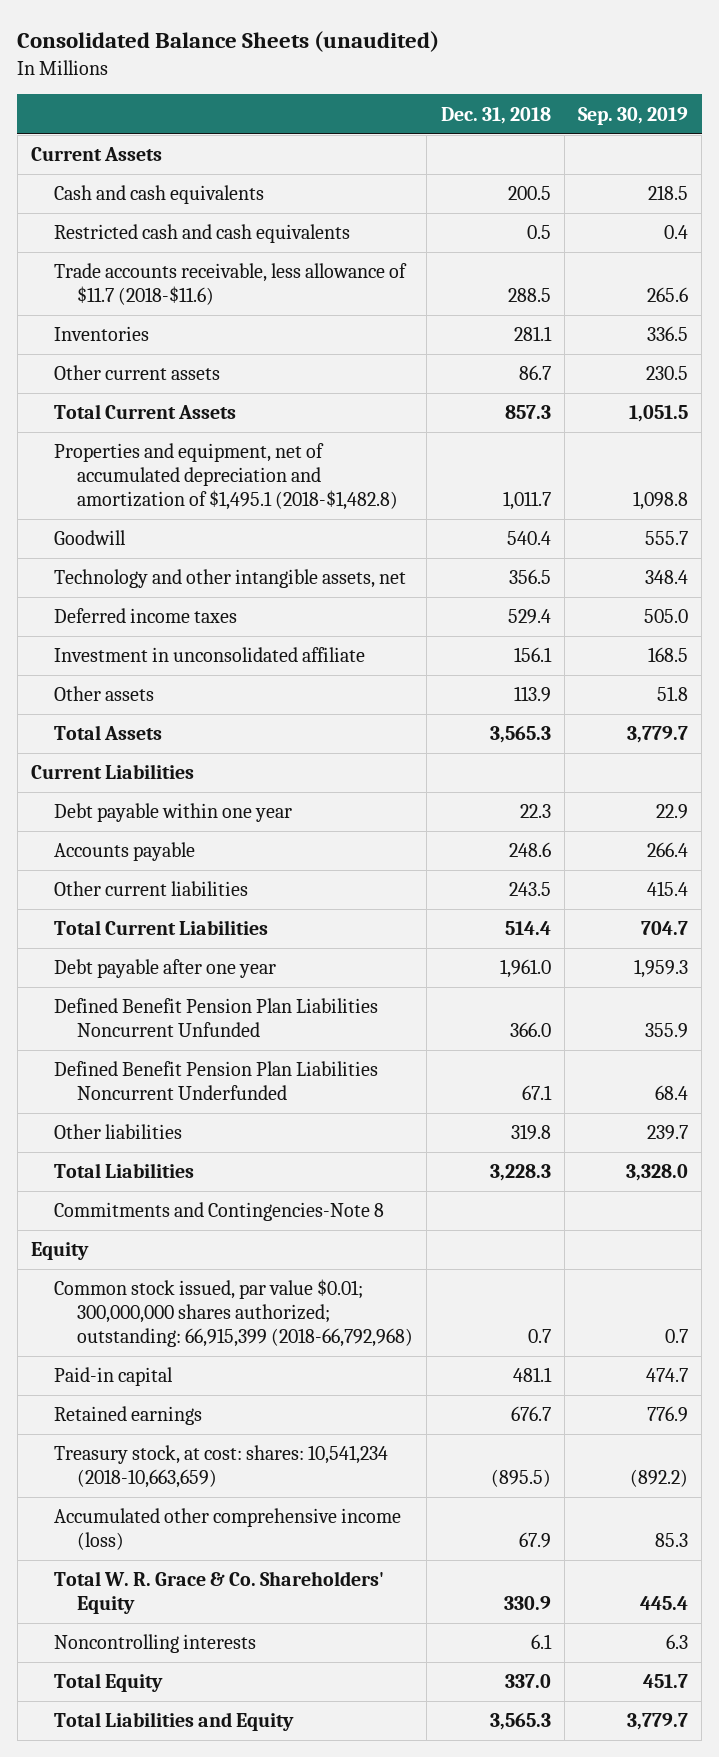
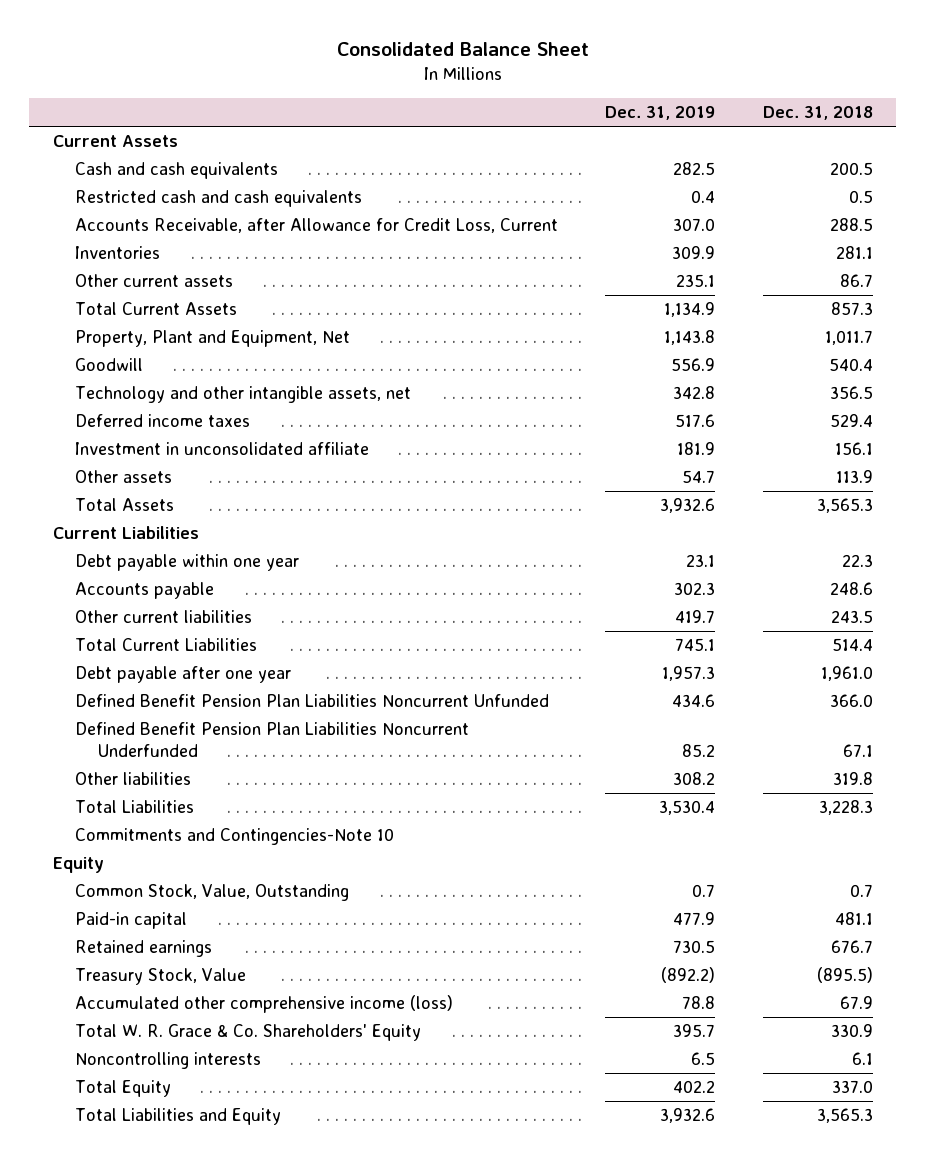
- Consolidated Balance Sheets (unaudited)
+ Consolidated Balance Sheet
- | Dec. 31, 2018 | Sep. 30, 2019
+ | Dec. 31, 2019 | Dec. 31, 2018
- Trade accounts receivable, less allowance of $11.7 (2018-$11.6) | 288.5 | 265.6
+ Accounts Receivable, after Allowance for Credit Loss, Current | 307.0 | 288.5
- Properties and equipment, net of accumulated depreciation and amortization of $1,495.1 (2018-$1,482.8) | 1,011.7 | 1,098.8
+ Property, Plant and Equipment, Net | 1,143.8 | 1,011.7
- Commitments and Contingencies-Note 8
+ Commitments and Contingencies-Note 10
- Common stock issued, par value $0.01; 300,000,000 shares authorized; outstanding: 66,915,399 (2018-66,792,968) | 0.7 | 0.7
+ Common Stock, Value, Outstanding | 0.7 | 0.7
- Treasury stock, at cost: shares: 10,541,234 (2018-10,663,659) | (895.5) | (892.2)
+ Treasury Stock, Value | (892.2) | (895.5)

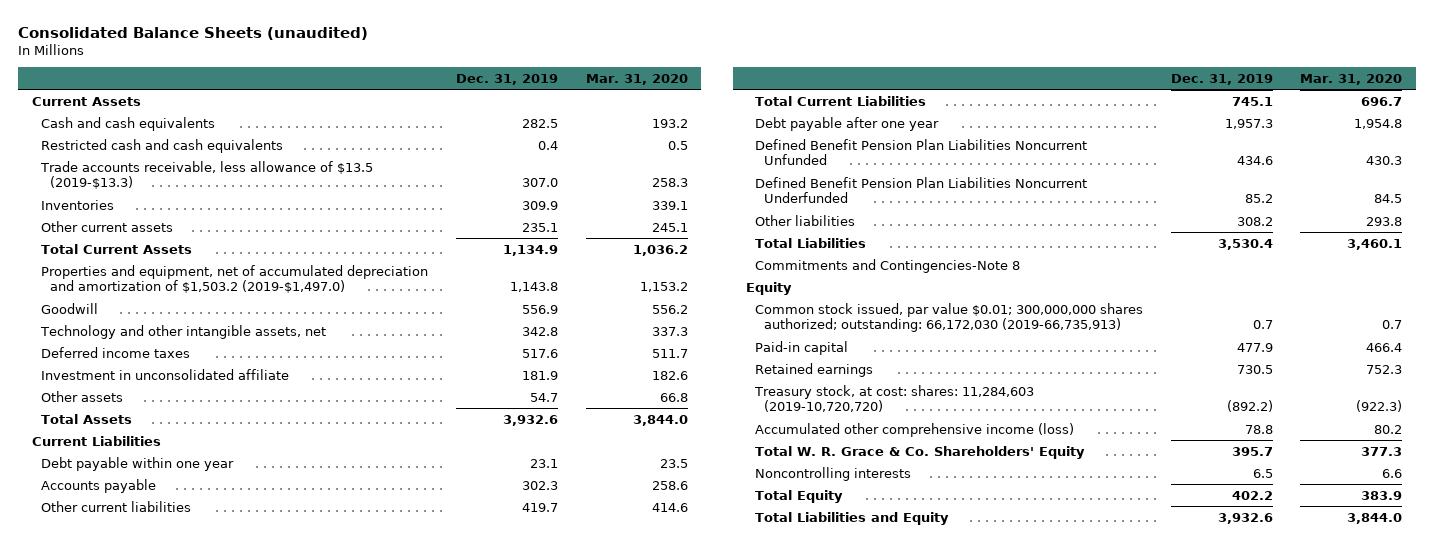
- Consolidated Balance Sheet
+ Consolidated Balance Sheets (unaudited)
- | Dec. 31, 2019 | Dec. 31, 2018
+ | Dec. 31, 2019 | Mar. 31, 2020
- Accounts Receivable, after Allowance for Credit Loss, Current | 307.0 | 288.5
+ Trade accounts receivable, less allowance of $13.5 (2019-$13.3) | 307.0 | 258.3
- Property, Plant and Equipment, Net | 1,143.8 | 1,011.7
+ Properties and equipment, net of accumulated depreciation and amortization of $1,503.2 (2019-$1,497.0) | 1,143.8 | 1,153.2
- Commitments and Contingencies-Note 10
+ Commitments and Contingencies-Note 8
- Common Stock, Value, Outstanding | 0.7 | 0.7
+ Common stock issued, par value $0.01; 300,000,000 shares authorized; outstanding: 66,172,030 (2019-66,735,913) | 0.7 | 0.7
- Treasury Stock, Value | (892.2) | (895.5)
+ Treasury stock, at cost: shares: 11,284,603 (2019-10,720,720) | (892.2) | (922.3)

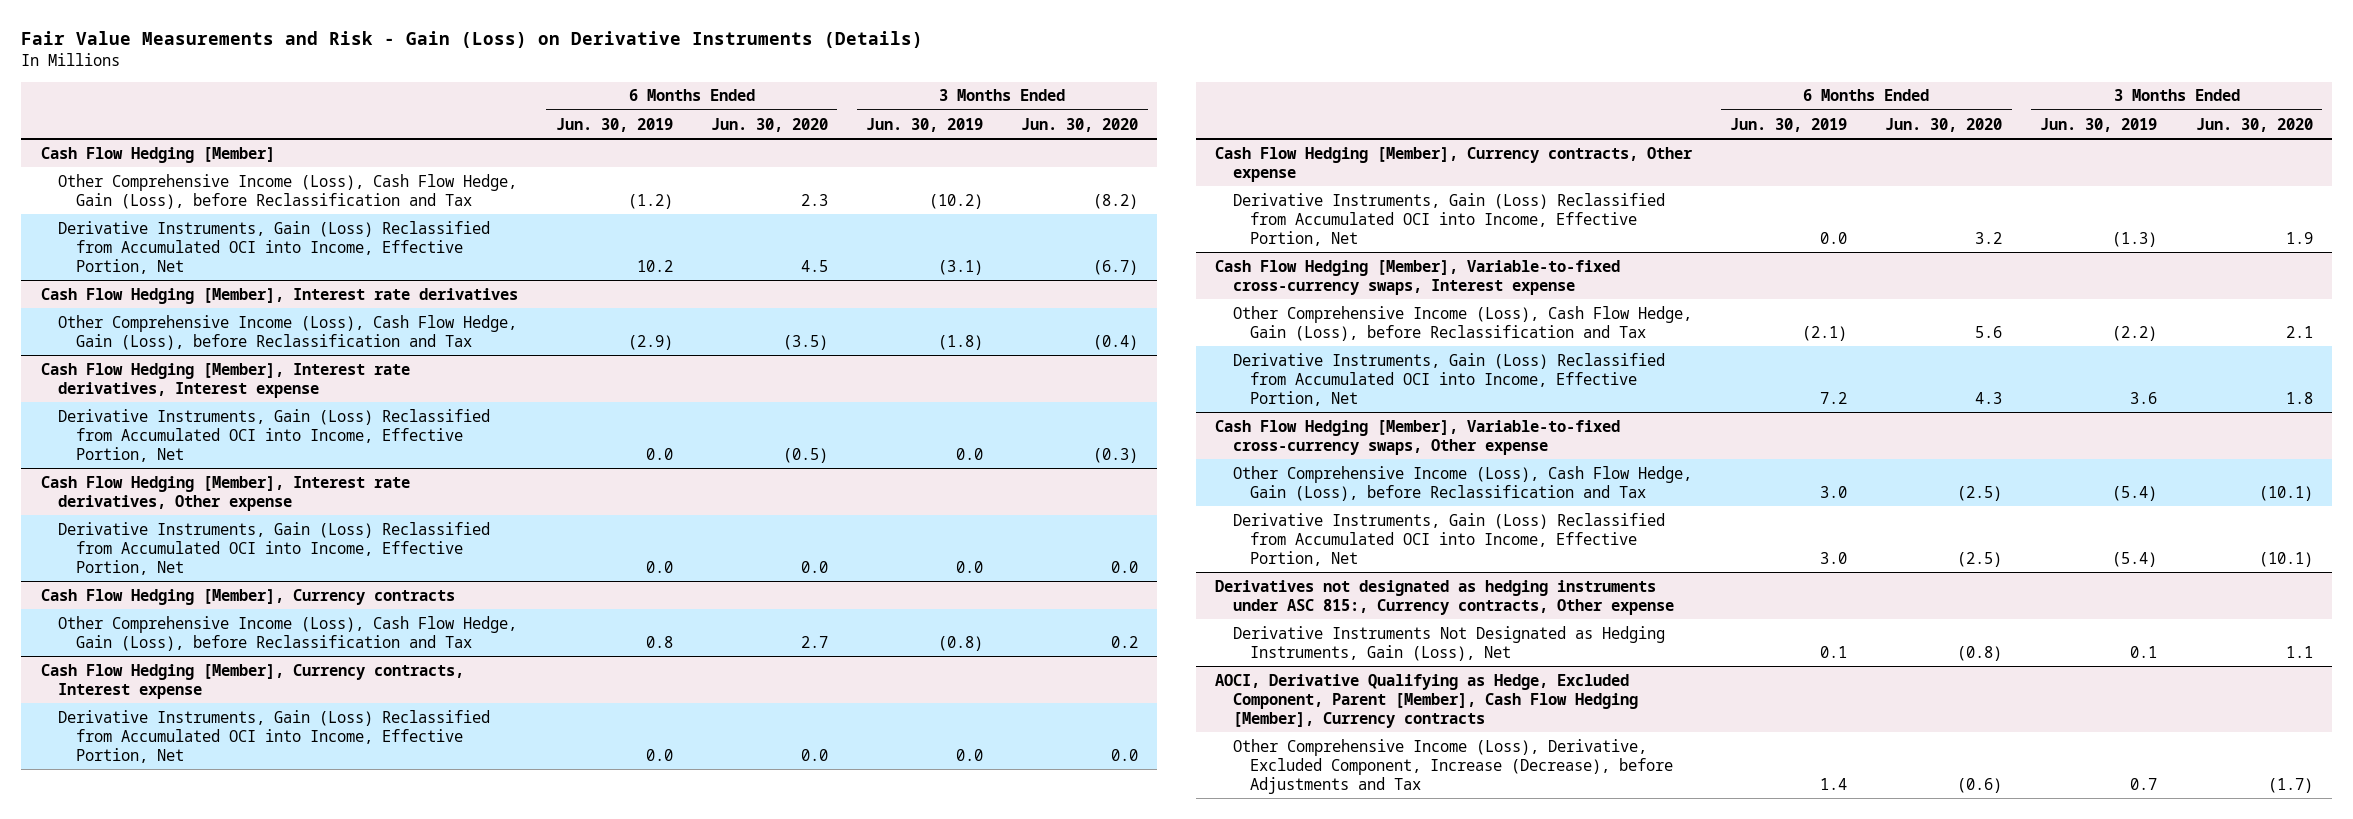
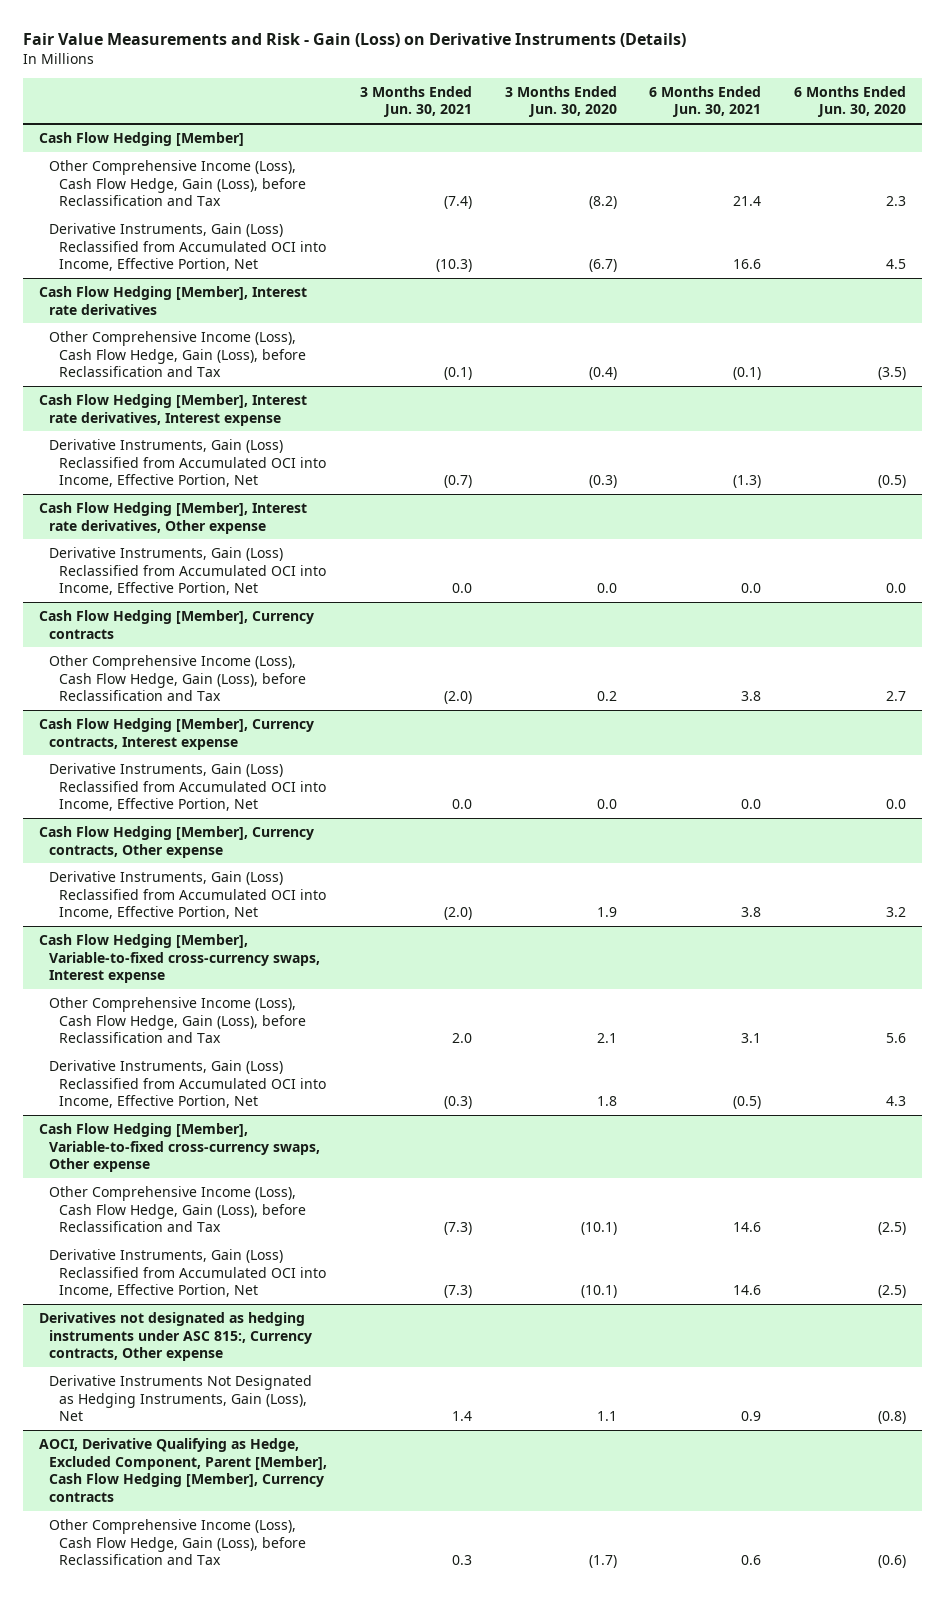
- | 6 Months Ended Jun. 30, 2019 | 6 Months Ended Jun. 30, 2020 | 3 Months Ended Jun. 30, 2019 | 3 Months Ended Jun. 30, 2020
+ | 3 Months Ended Jun. 30, 2021 | 3 Months Ended Jun. 30, 2020 | 6 Months Ended Jun. 30, 2021 | 6 Months Ended Jun. 30, 2020
@ AOCI, Derivative Qualifying as Hedge, Excluded Component, Parent [Member], Cash Flow Hedging [Member], Currency contracts
- Other Comprehensive Income (Loss), Derivative, Excluded Component, Increase (Decrease), before Adjustments and Tax | 1.4 | (0.6) | 0.7 | (1.7)
+ Other Comprehensive Income (Loss), Cash Flow Hedge, Gain (Loss), before Reclassification and Tax | 0.3 | (1.7) | 0.6 | (0.6)

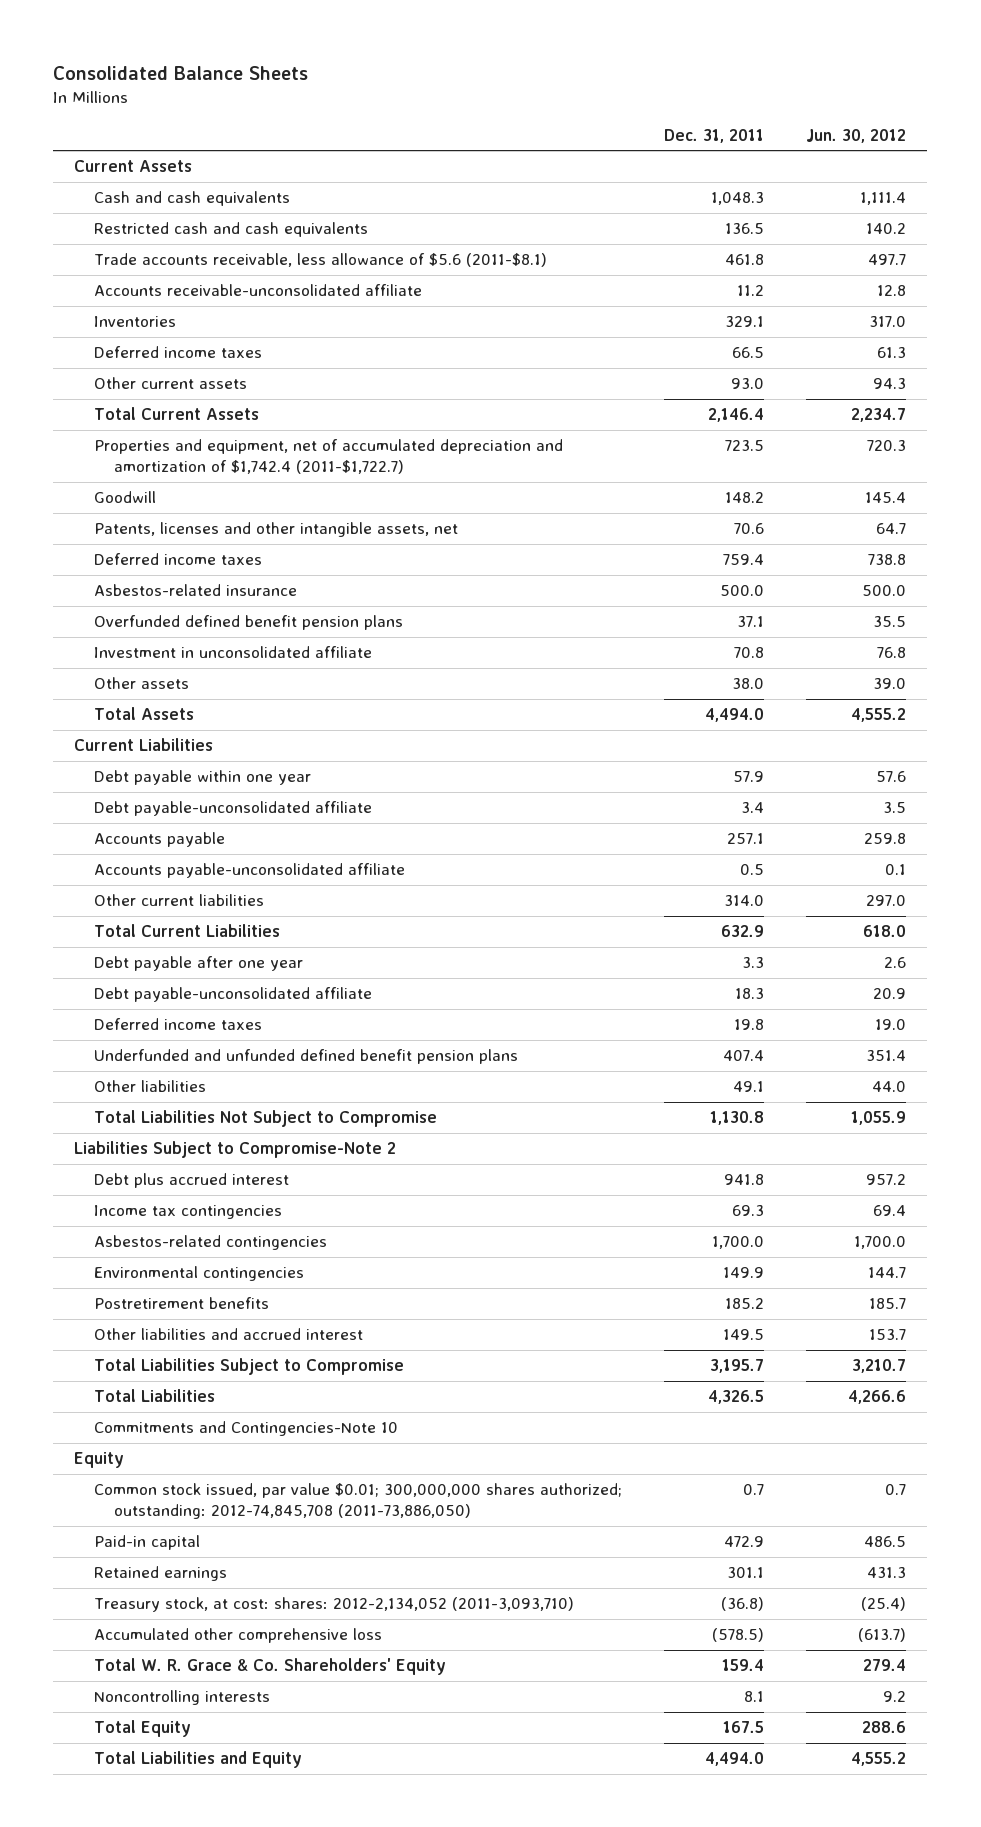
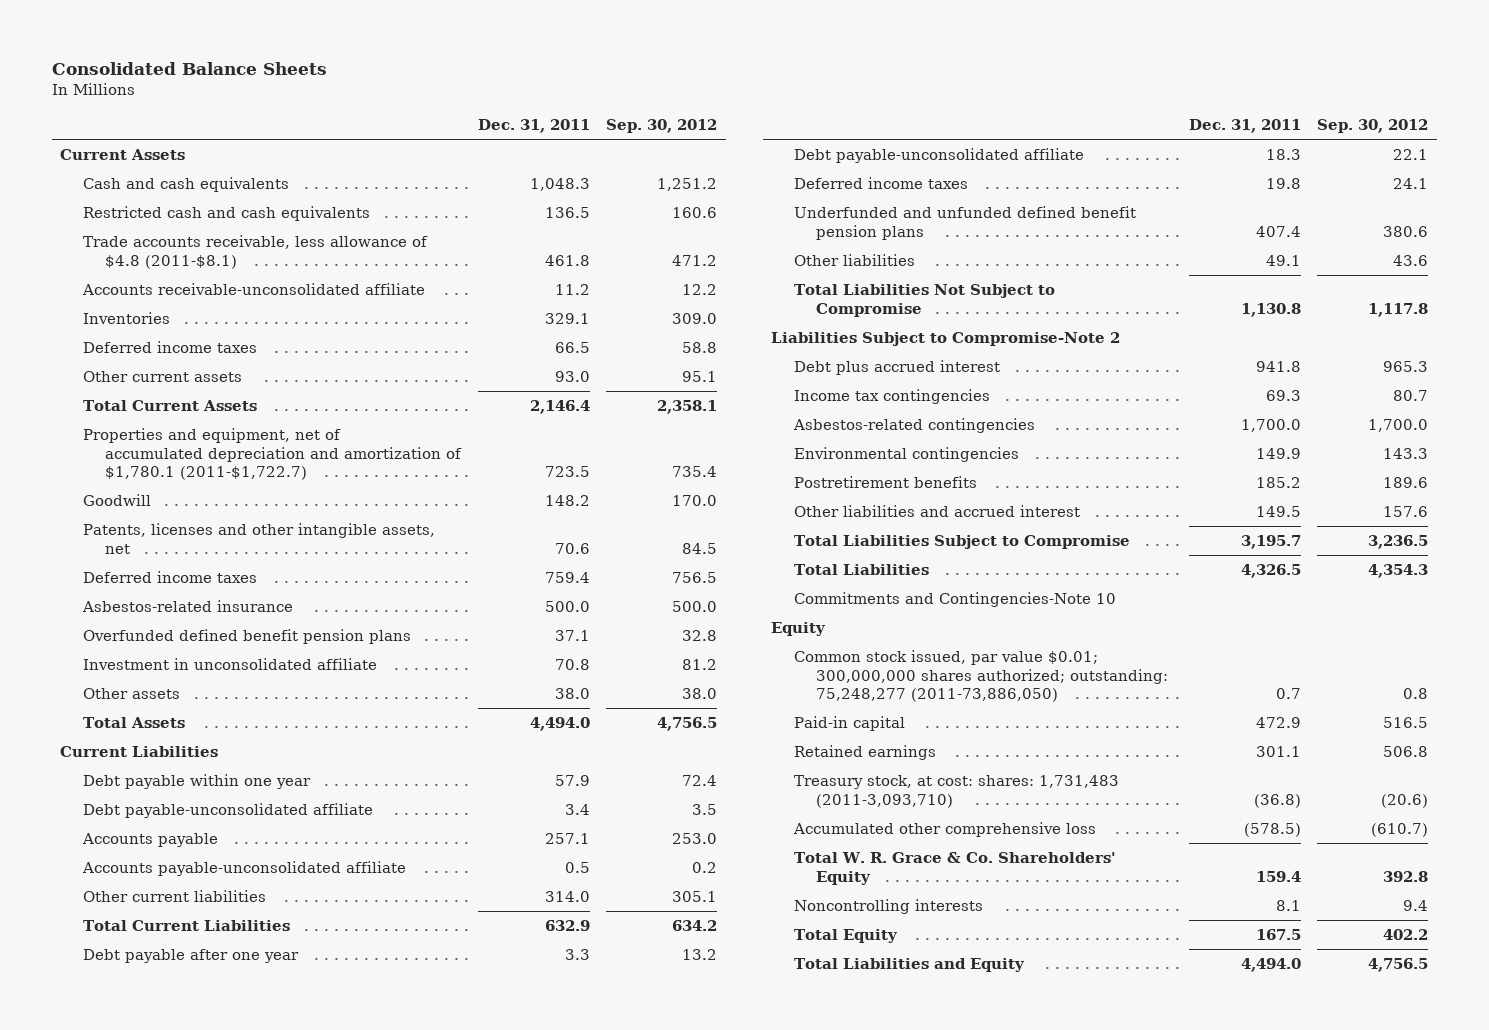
- | Dec. 31, 2011 | Jun. 30, 2012
+ | Dec. 31, 2011 | Sep. 30, 2012
- Trade accounts receivable, less allowance of $5.6 (2011-$8.1) | 461.8 | 497.7
+ Trade accounts receivable, less allowance of $4.8 (2011-$8.1) | 461.8 | 471.2
- Properties and equipment, net of accumulated depreciation and amortization of $1,742.4 (2011-$1,722.7) | 723.5 | 720.3
+ Properties and equipment, net of accumulated depreciation and amortization of $1,780.1 (2011-$1,722.7) | 723.5 | 735.4
- Common stock issued, par value $0.01; 300,000,000 shares authorized; outstanding: 2012-74,845,708 (2011-73,886,050) | 0.7 | 0.7
+ Common stock issued, par value $0.01; 300,000,000 shares authorized; outstanding: 75,248,277 (2011-73,886,050) | 0.7 | 0.8
- Treasury stock, at cost: shares: 2012-2,134,052 (2011-3,093,710) | (36.8) | (25.4)
+ Treasury stock, at cost: shares: 1,731,483 (2011-3,093,710) | (36.8) | (20.6)

